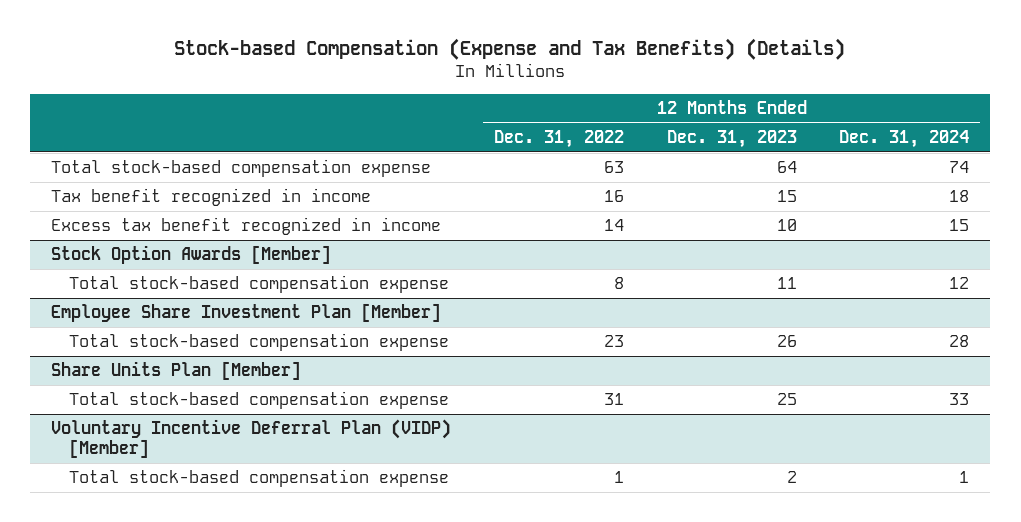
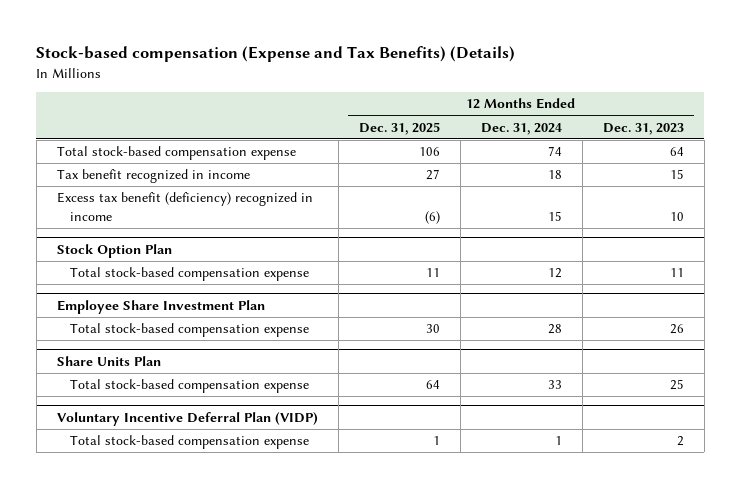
- Stock-based Compensation (Expense and Tax Benefits) (Details)
+ Stock-based compensation (Expense and Tax Benefits) (Details)
- | 12 Months Ended Dec. 31, 2022 | 12 Months Ended Dec. 31, 2023 | 12 Months Ended Dec. 31, 2024
+ | 12 Months Ended Dec. 31, 2025 | 12 Months Ended Dec. 31, 2024 | 12 Months Ended Dec. 31, 2023
- Excess tax benefit recognized in income | 14 | 10 | 15
- Stock Option Awards [Member]
+ Excess tax benefit (deficiency) recognized in income | (6) | 15 | 10
+ Stock Option Plan
- Employee Share Investment Plan [Member]
+ Employee Share Investment Plan
- Share Units Plan [Member]
+ Share Units Plan
- Voluntary Incentive Deferral Plan (VIDP) [Member]
+ Voluntary Incentive Deferral Plan (VIDP)

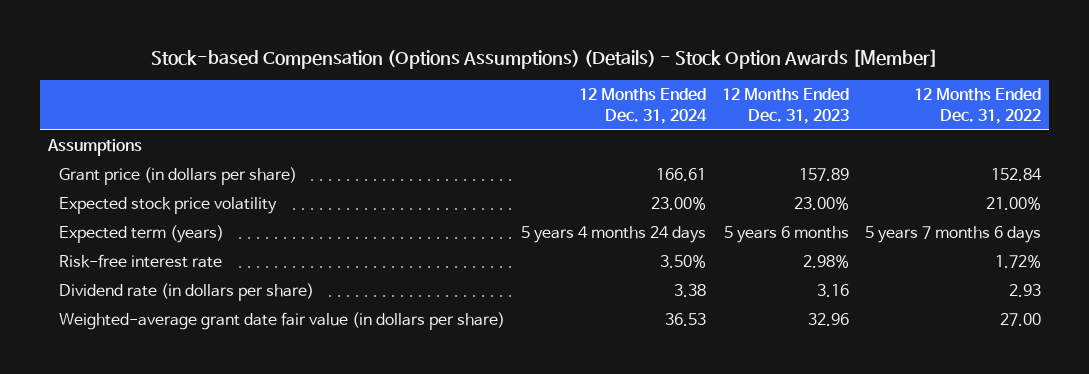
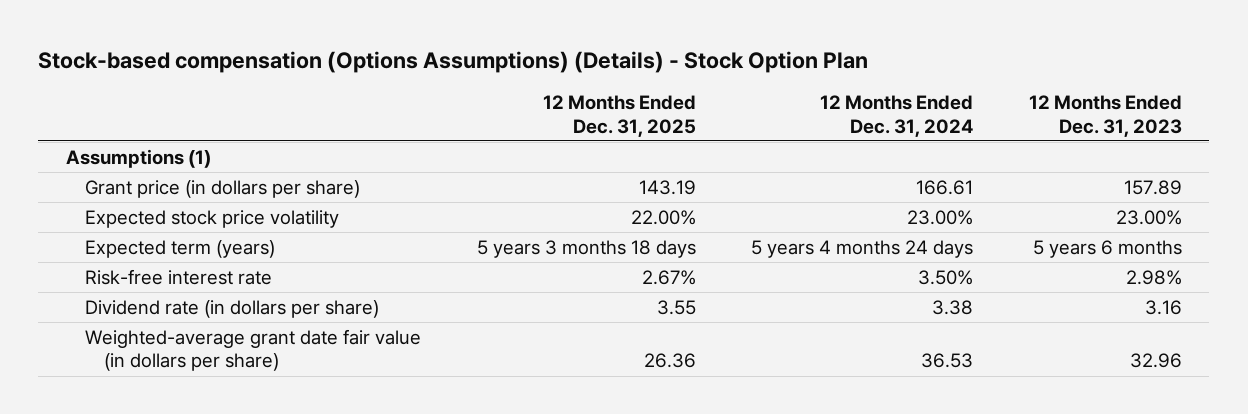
- Stock-based Compensation (Options Assumptions) (Details) - Stock Option Awards [Member]
+ Stock-based compensation (Options Assumptions) (Details) - Stock Option Plan
- | 12 Months Ended Dec. 31, 2024 | 12 Months Ended Dec. 31, 2023 | 12 Months Ended Dec. 31, 2022
+ | 12 Months Ended Dec. 31, 2025 | 12 Months Ended Dec. 31, 2024 | 12 Months Ended Dec. 31, 2023
- Assumptions
+ Assumptions (1)

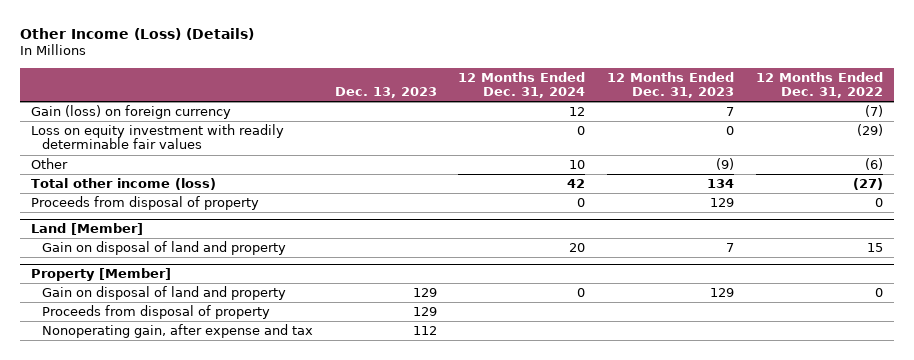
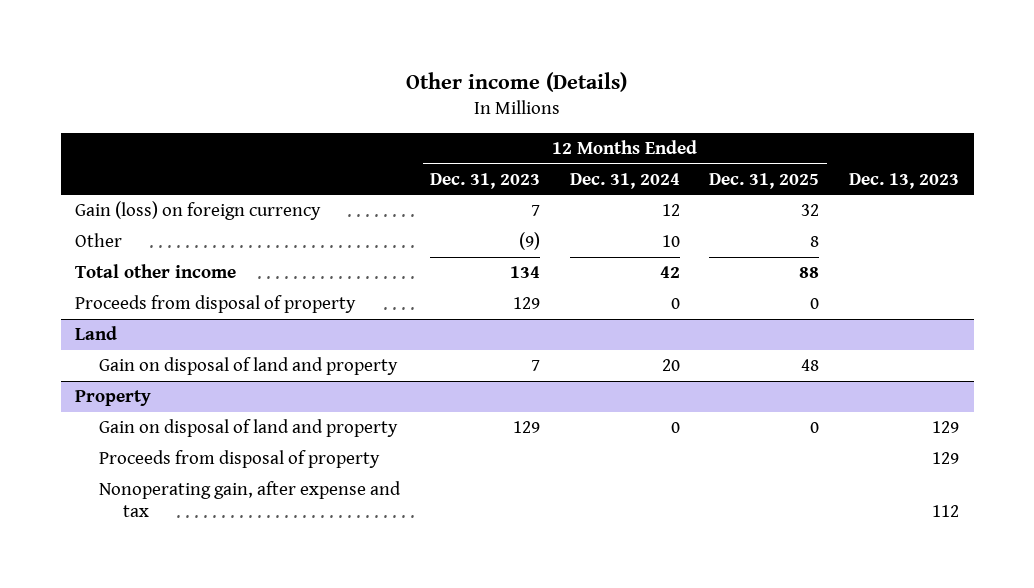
- Other Income (Loss) (Details)
+ Other income (Details)
- | Dec. 13, 2023 | 12 Months Ended Dec. 31, 2024 | 12 Months Ended Dec. 31, 2023 | 12 Months Ended Dec. 31, 2022
+ | 12 Months Ended Dec. 31, 2023 | 12 Months Ended Dec. 31, 2024 | 12 Months Ended Dec. 31, 2025 | Dec. 13, 2023
- Loss on equity investment with readily determinable fair values | | 0 | 0 | (29)
- Total other income (loss) | | 42 | 134 | (27)
+ Total other income | 134 | 42 | 88 |
- Land [Member]
+ Land
- Property [Member]
+ Property

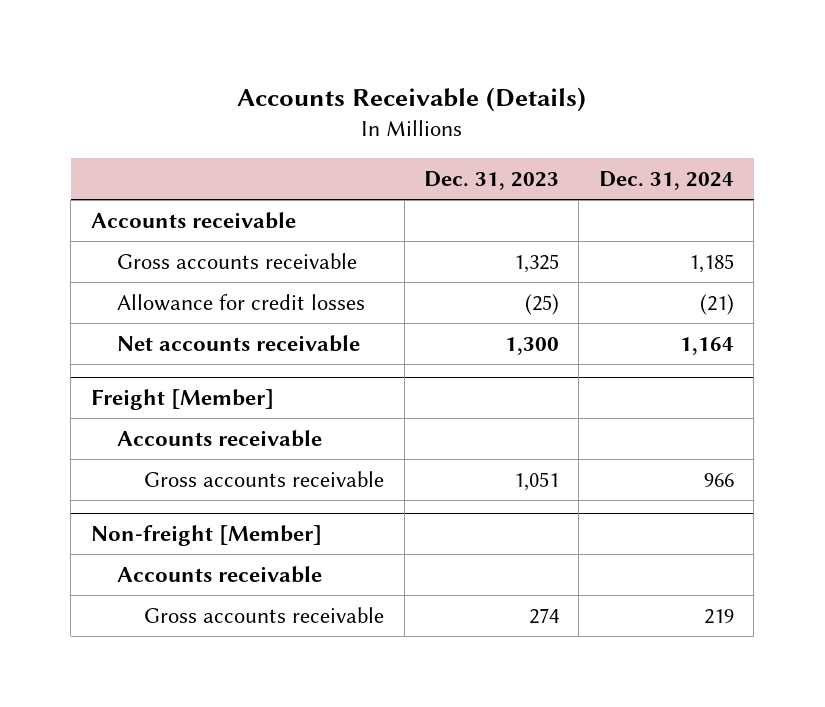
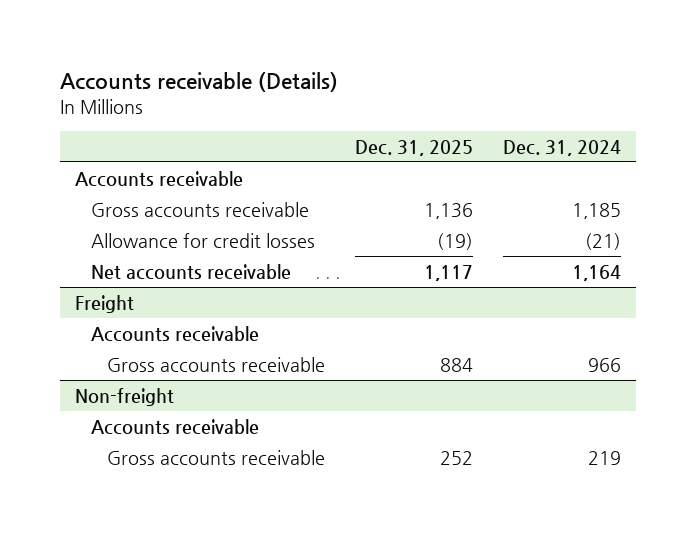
- Accounts Receivable (Details)
+ Accounts receivable (Details)
- | Dec. 31, 2023 | Dec. 31, 2024
+ | Dec. 31, 2025 | Dec. 31, 2024
- Freight [Member]
+ Freight
- Non-freight [Member]
+ Non-freight

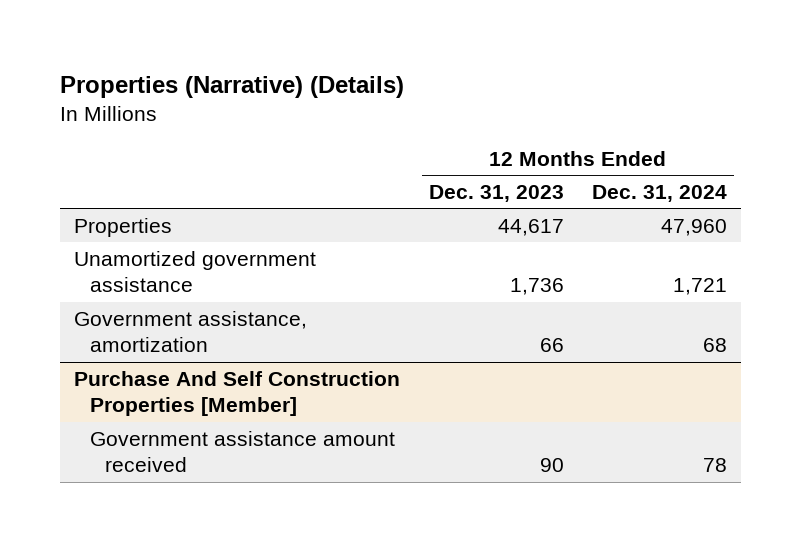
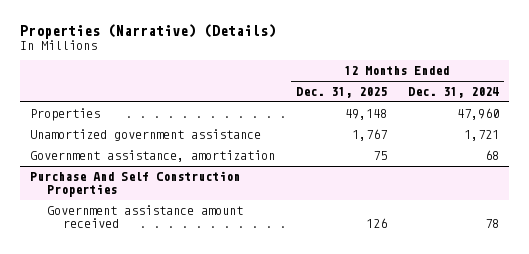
- | 12 Months Ended Dec. 31, 2023 | 12 Months Ended Dec. 31, 2024
+ | 12 Months Ended Dec. 31, 2025 | 12 Months Ended Dec. 31, 2024
- Purchase And Self Construction Properties [Member]
+ Purchase And Self Construction Properties

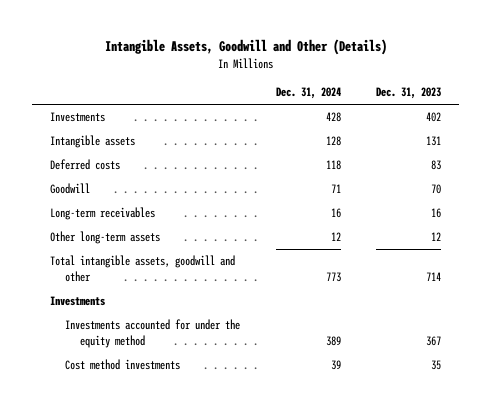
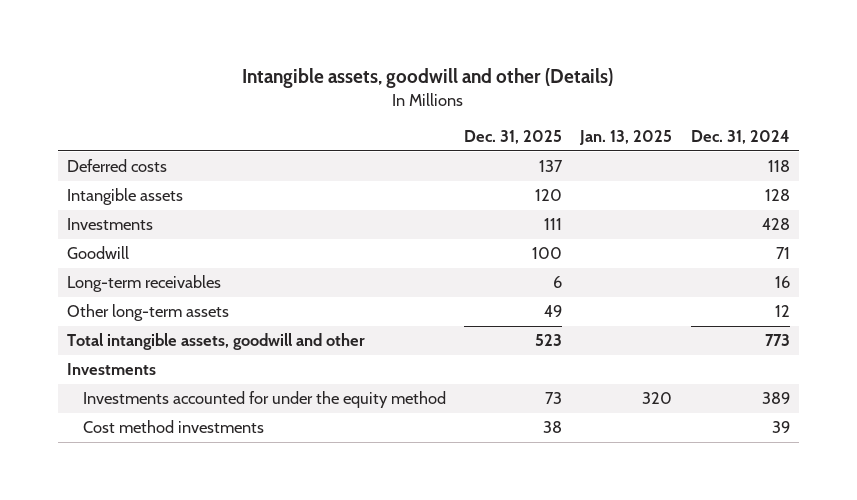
- Intangible Assets, Goodwill and Other (Details)
+ Intangible assets, goodwill and other (Details)
- | Dec. 31, 2024 | Dec. 31, 2023
+ | Dec. 31, 2025 | Jan. 13, 2025 | Dec. 31, 2024
moved down: Intangible assets | 120 | | 128
moved down: Investments | 111 | | 428

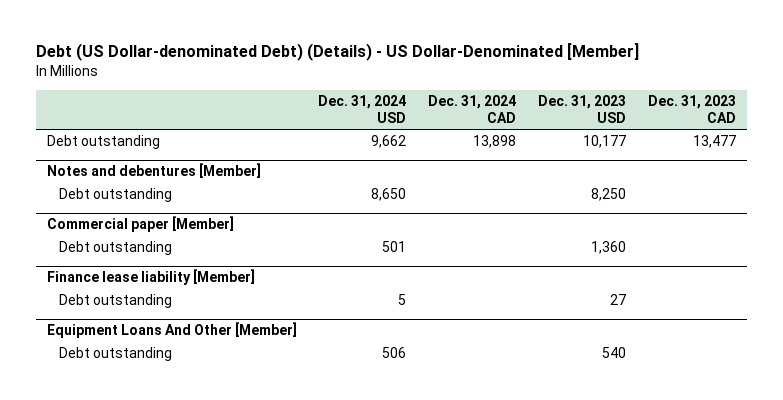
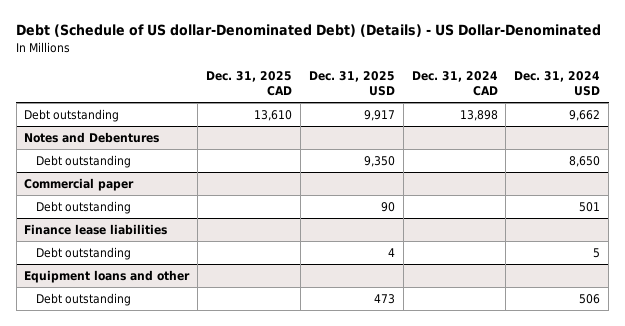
- Debt (US Dollar-denominated Debt) (Details) - US Dollar-Denominated [Member]
+ Debt (Schedule of US dollar-Denominated Debt) (Details) - US Dollar-Denominated
- | Dec. 31, 2024 USD | Dec. 31, 2024 CAD | Dec. 31, 2023 USD | Dec. 31, 2023 CAD
+ | Dec. 31, 2025 CAD | Dec. 31, 2025 USD | Dec. 31, 2024 CAD | Dec. 31, 2024 USD
- Notes and debentures [Member]
+ Notes and Debentures
- Commercial paper [Member]
+ Commercial paper
- Finance lease liability [Member]
+ Finance lease liabilities
- Equipment Loans And Other [Member]
+ Equipment loans and other

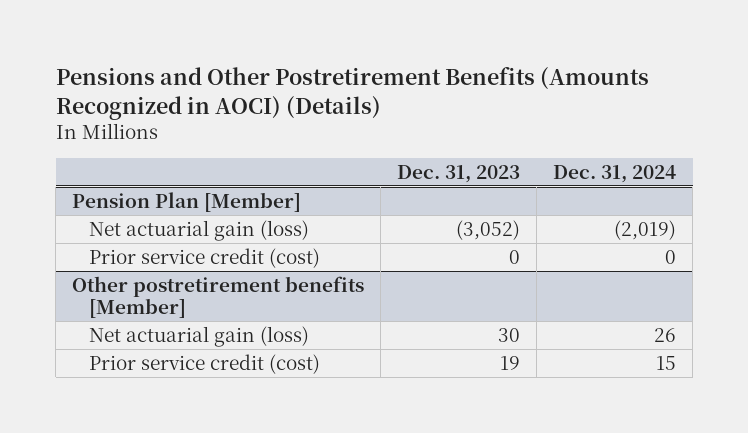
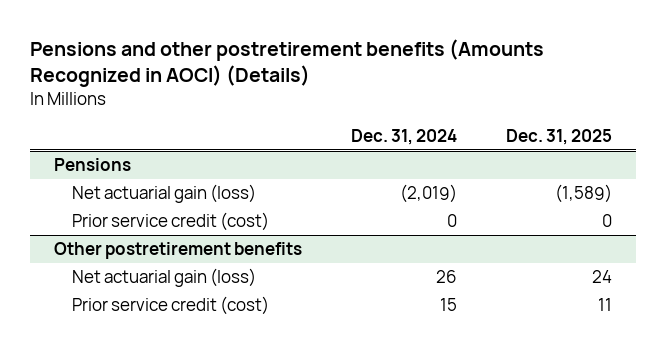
- Pensions and Other Postretirement Benefits (Amounts Recognized in AOCI) (Details)
+ Pensions and other postretirement benefits (Amounts Recognized in AOCI) (Details)
- | Dec. 31, 2023 | Dec. 31, 2024
+ | Dec. 31, 2024 | Dec. 31, 2025
- Pension Plan [Member]
+ Pensions
- Other postretirement benefits [Member]
+ Other postretirement benefits

